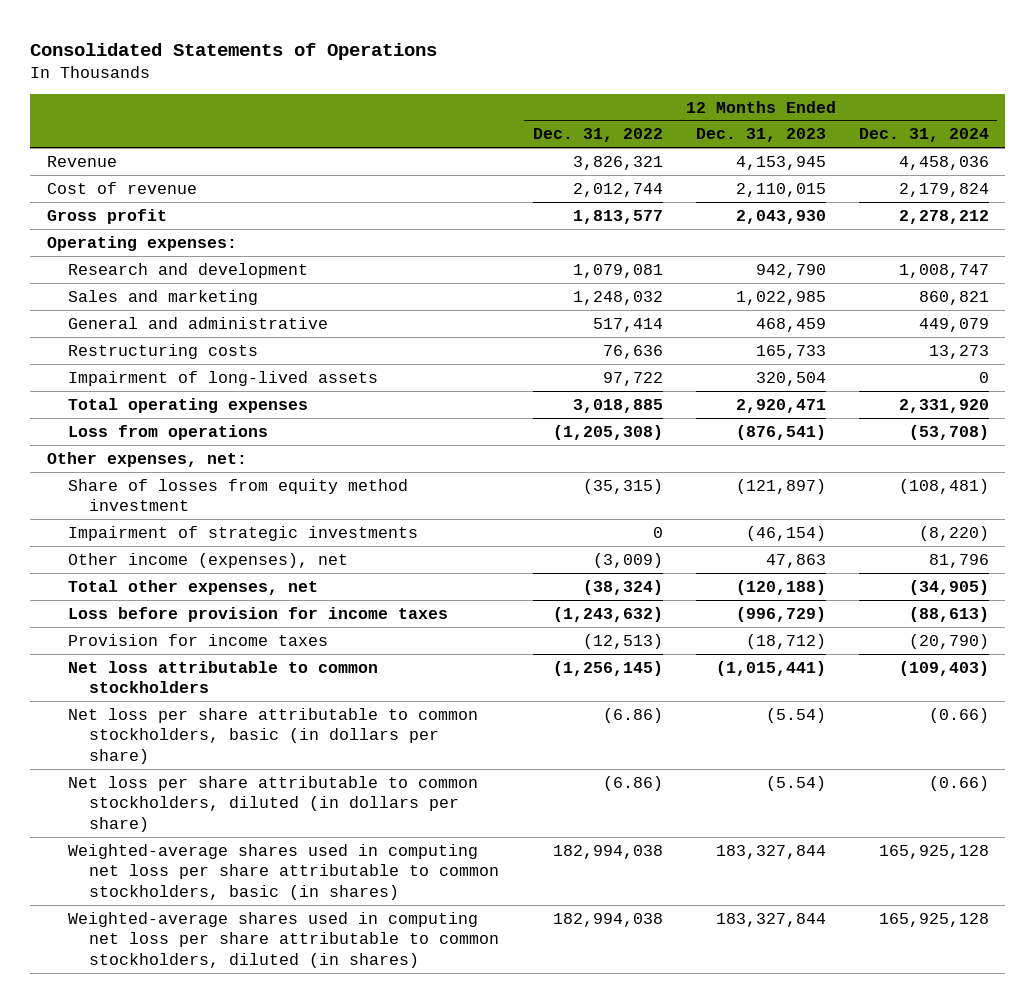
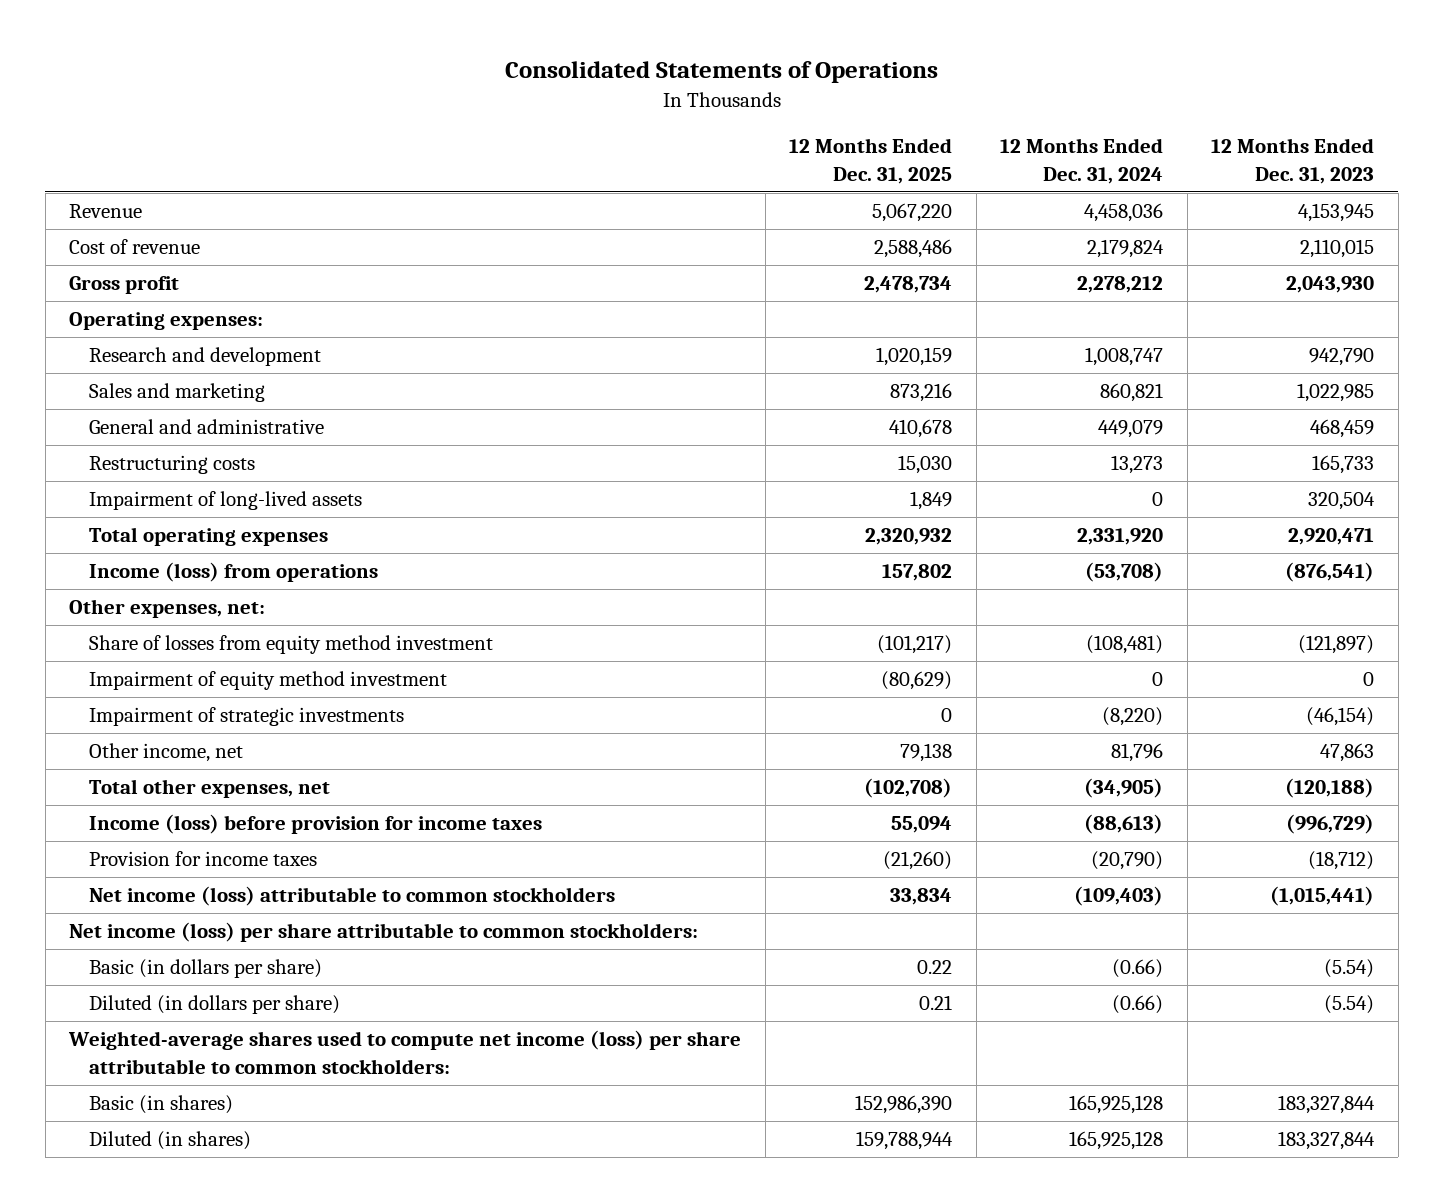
- | 12 Months Ended Dec. 31, 2022 | 12 Months Ended Dec. 31, 2023 | 12 Months Ended Dec. 31, 2024
+ | 12 Months Ended Dec. 31, 2025 | 12 Months Ended Dec. 31, 2024 | 12 Months Ended Dec. 31, 2023
- Loss from operations | (1,205,308) | (876,541) | (53,708)
+ Income (loss) from operations | 157,802 | (53,708) | (876,541)
+ Impairment of equity method investment | (80,629) | 0 | 0
- Other income (expenses), net | (3,009) | 47,863 | 81,796
+ Other income, net | 79,138 | 81,796 | 47,863
- Loss before provision for income taxes | (1,243,632) | (996,729) | (88,613)
+ Income (loss) before provision for income taxes | 55,094 | (88,613) | (996,729)
- Net loss attributable to common stockholders | (1,256,145) | (1,015,441) | (109,403)
- Net loss per share attributable to common stockholders, basic (in dollars per share) | (6.86) | (5.54) | (0.66)
- Net loss per share attributable to common stockholders, diluted (in dollars per share) | (6.86) | (5.54) | (0.66)
- Weighted-average shares used in computing net loss per share attributable to common stockholders, basic (in shares) | 182,994,038 | 183,327,844 | 165,925,128
- Weighted-average shares used in computing net loss per share attributable to common stockholders, diluted (in shares) | 182,994,038 | 183,327,844 | 165,925,128
+ Net income (loss) attributable to common stockholders | 33,834 | (109,403) | (1,015,441)
+ Net income (loss) per share attributable to common stockholders:
+ Basic (in dollars per share) | 0.22 | (0.66) | (5.54)
+ Diluted (in dollars per share) | 0.21 | (0.66) | (5.54)
+ Weighted-average shares used to compute net income (loss) per share attributable to common stockholders:
+ Basic (in shares) | 152,986,390 | 165,925,128 | 183,327,844
+ Diluted (in shares) | 159,788,944 | 165,925,128 | 183,327,844

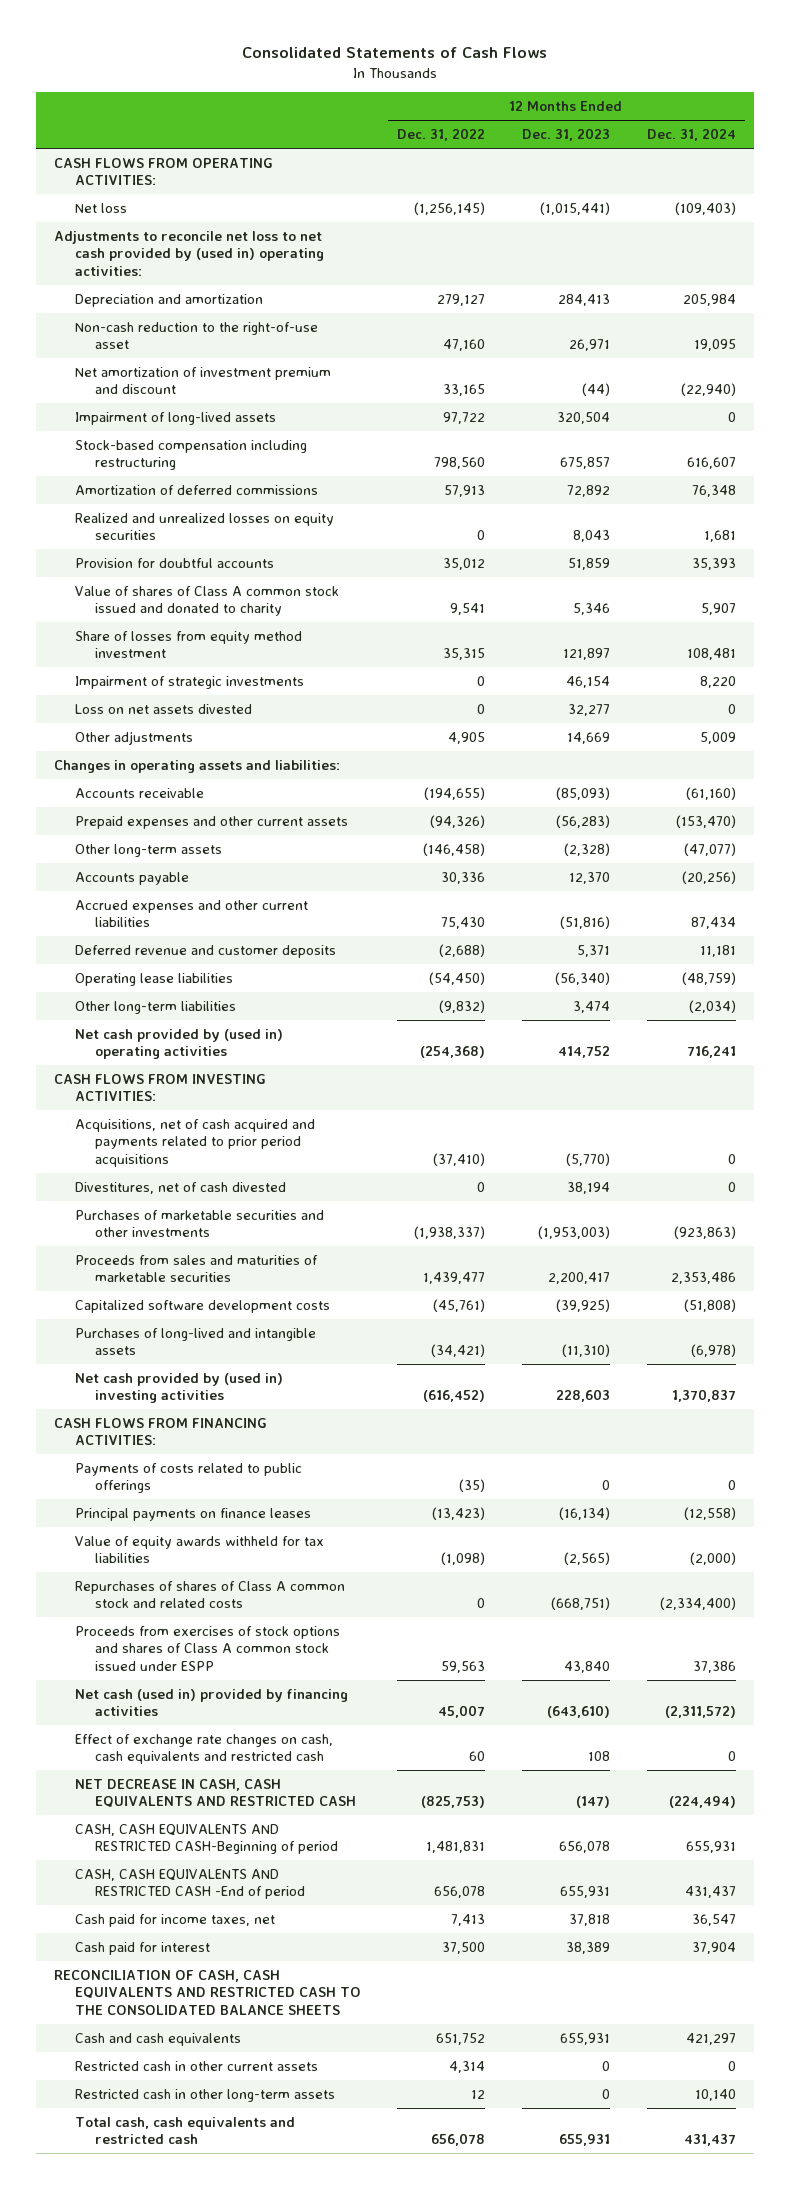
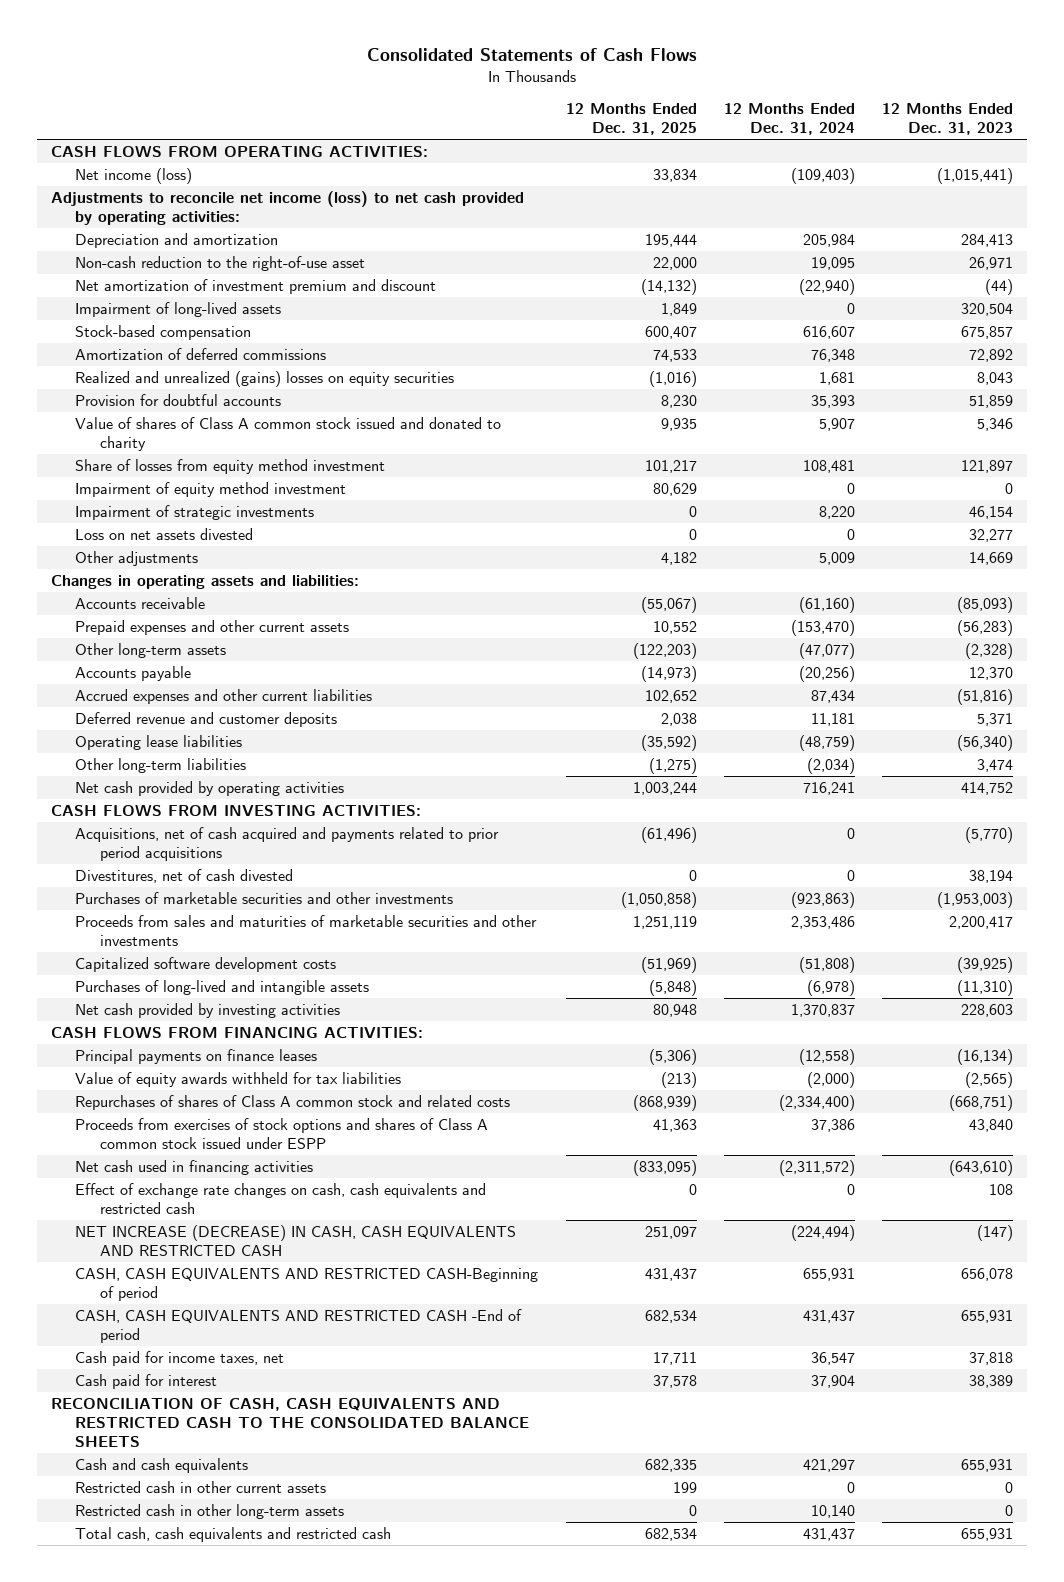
- | 12 Months Ended Dec. 31, 2022 | 12 Months Ended Dec. 31, 2023 | 12 Months Ended Dec. 31, 2024
+ | 12 Months Ended Dec. 31, 2025 | 12 Months Ended Dec. 31, 2024 | 12 Months Ended Dec. 31, 2023
- Net loss | (1,256,145) | (1,015,441) | (109,403)
- Adjustments to reconcile net loss to net cash provided by (used in) operating activities:
+ Net income (loss) | 33,834 | (109,403) | (1,015,441)
+ Adjustments to reconcile net income (loss) to net cash provided by operating activities:
- Stock-based compensation including restructuring | 798,560 | 675,857 | 616,607
+ Stock-based compensation | 600,407 | 616,607 | 675,857
- Realized and unrealized losses on equity securities | 0 | 8,043 | 1,681
+ Realized and unrealized (gains) losses on equity securities | (1,016) | 1,681 | 8,043
+ Impairment of equity method investment | 80,629 | 0 | 0
- Net cash provided by (used in) operating activities | (254,368) | 414,752 | 716,241
+ Net cash provided by operating activities | 1,003,244 | 716,241 | 414,752
- Proceeds from sales and maturities of marketable securities | 1,439,477 | 2,200,417 | 2,353,486
+ Proceeds from sales and maturities of marketable securities and other investments | 1,251,119 | 2,353,486 | 2,200,417
- Net cash provided by (used in) investing activities | (616,452) | 228,603 | 1,370,837
+ Net cash provided by investing activities | 80,948 | 1,370,837 | 228,603
- Payments of costs related to public offerings | (35) | 0 | 0
- Net cash (used in) provided by financing activities | 45,007 | (643,610) | (2,311,572)
+ Net cash used in financing activities | (833,095) | (2,311,572) | (643,610)
- NET DECREASE IN CASH, CASH EQUIVALENTS AND RESTRICTED CASH | (825,753) | (147) | (224,494)
+ NET INCREASE (DECREASE) IN CASH, CASH EQUIVALENTS AND RESTRICTED CASH | 251,097 | (224,494) | (147)

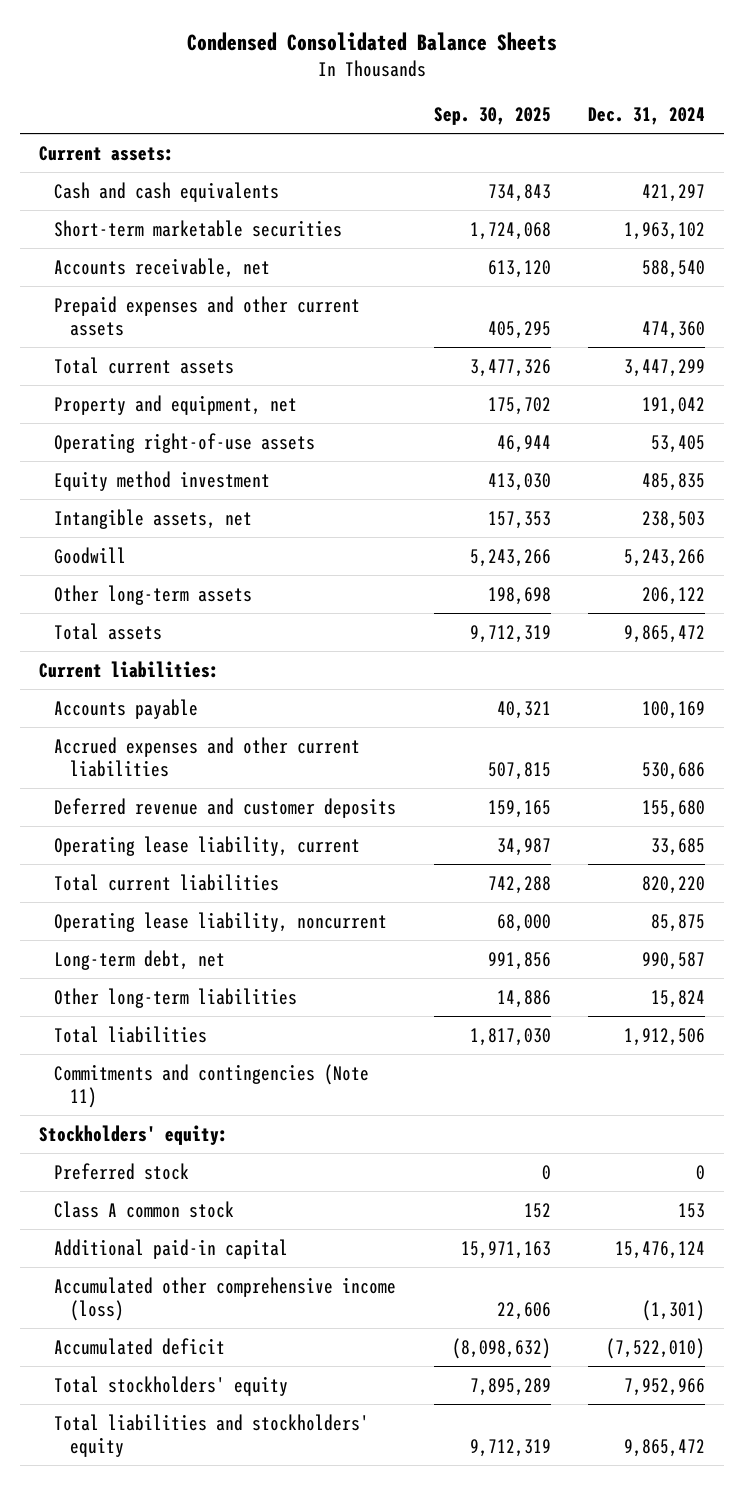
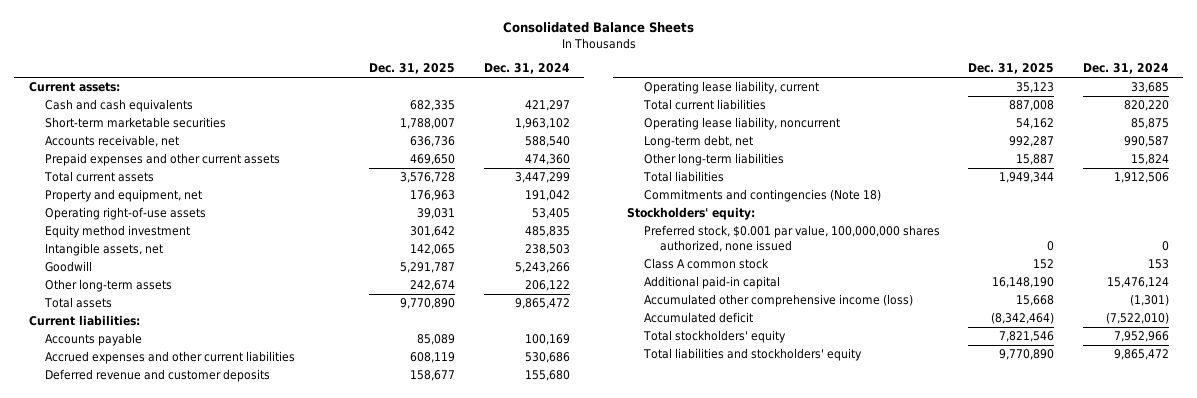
- Condensed Consolidated Balance Sheets
+ Consolidated Balance Sheets
- | Sep. 30, 2025 | Dec. 31, 2024
+ | Dec. 31, 2025 | Dec. 31, 2024
- Commitments and contingencies (Note 11)
+ Commitments and contingencies (Note 18)
- Preferred stock | 0 | 0
+ Preferred stock, $0.001 par value, 100,000,000 shares authorized, none issued | 0 | 0

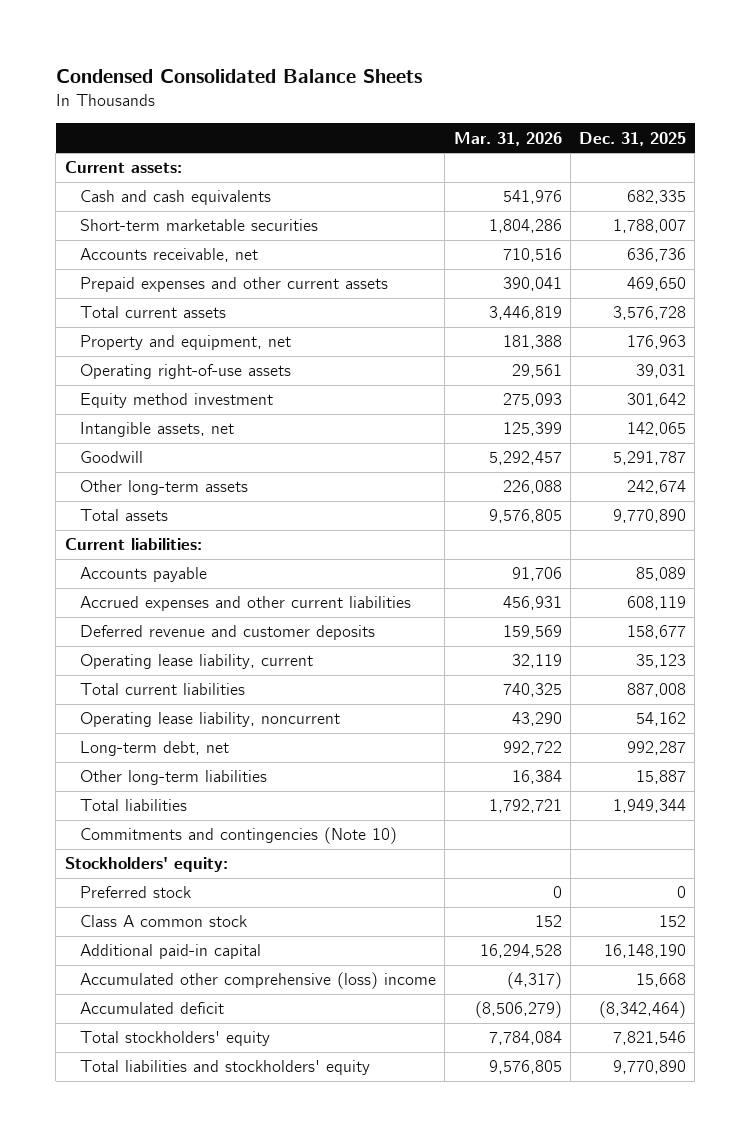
- Consolidated Balance Sheets
+ Condensed Consolidated Balance Sheets
- | Dec. 31, 2025 | Dec. 31, 2024
+ | Mar. 31, 2026 | Dec. 31, 2025
- Commitments and contingencies (Note 18)
+ Commitments and contingencies (Note 10)
- Preferred stock, $0.001 par value, 100,000,000 shares authorized, none issued | 0 | 0
+ Preferred stock | 0 | 0
- Accumulated other comprehensive income (loss) | 15,668 | (1,301)
+ Accumulated other comprehensive (loss) income | (4,317) | 15,668

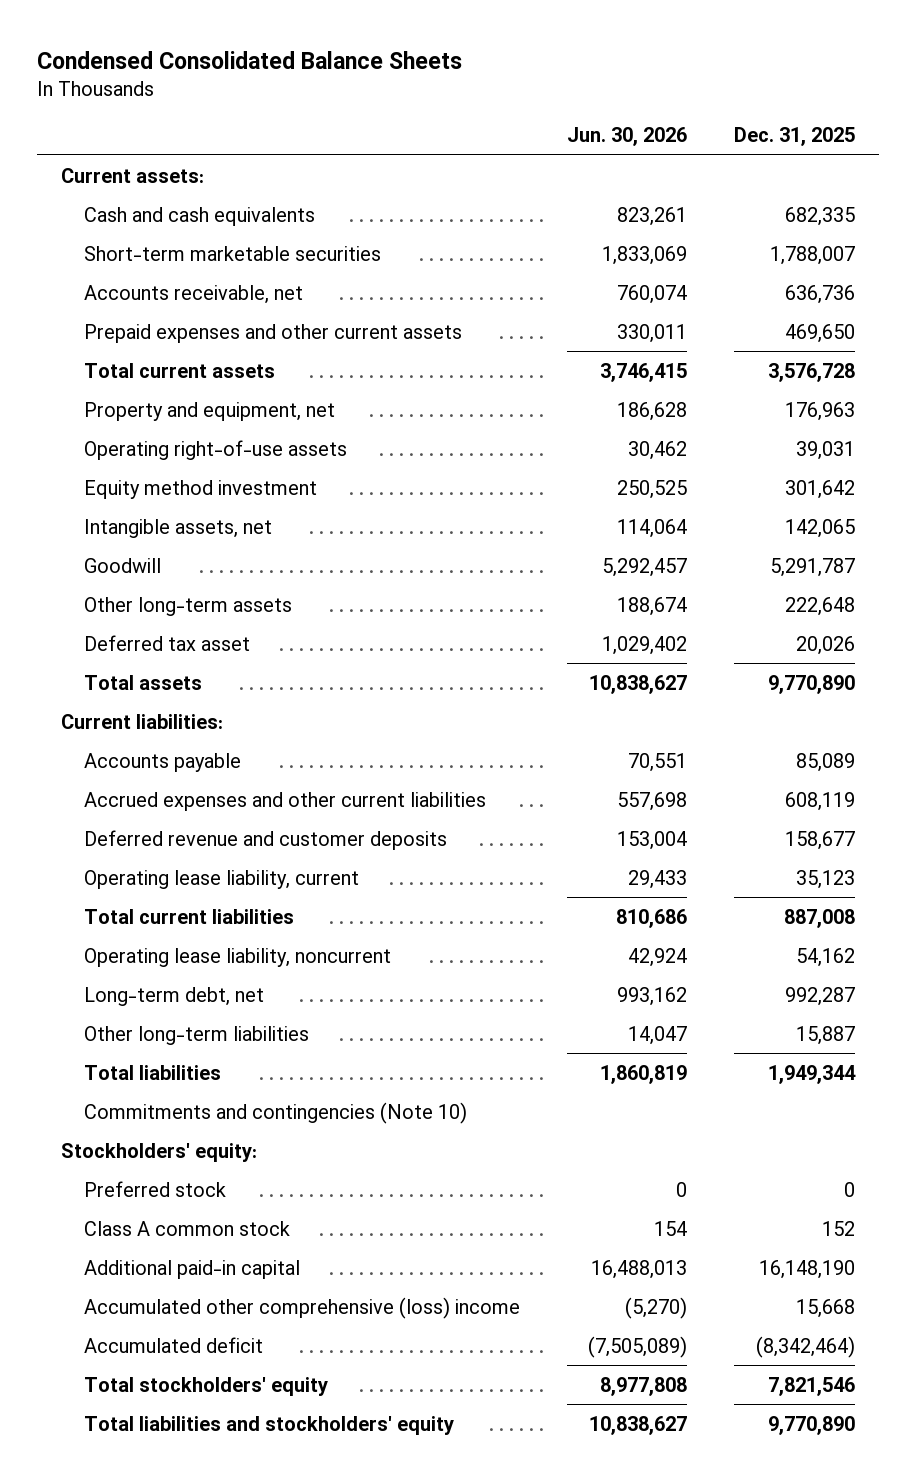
- | Mar. 31, 2026 | Dec. 31, 2025
+ | Jun. 30, 2026 | Dec. 31, 2025
- Other long-term assets | 226,088 | 242,674
+ Other long-term assets | 188,674 | 222,648
+ Deferred tax asset | 1,029,402 | 20,026

